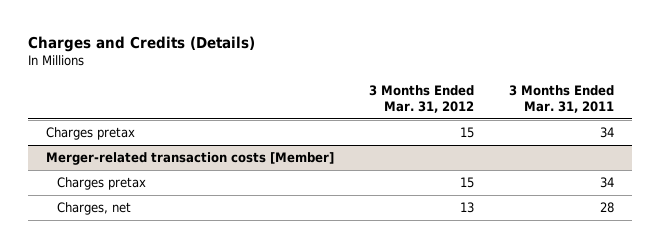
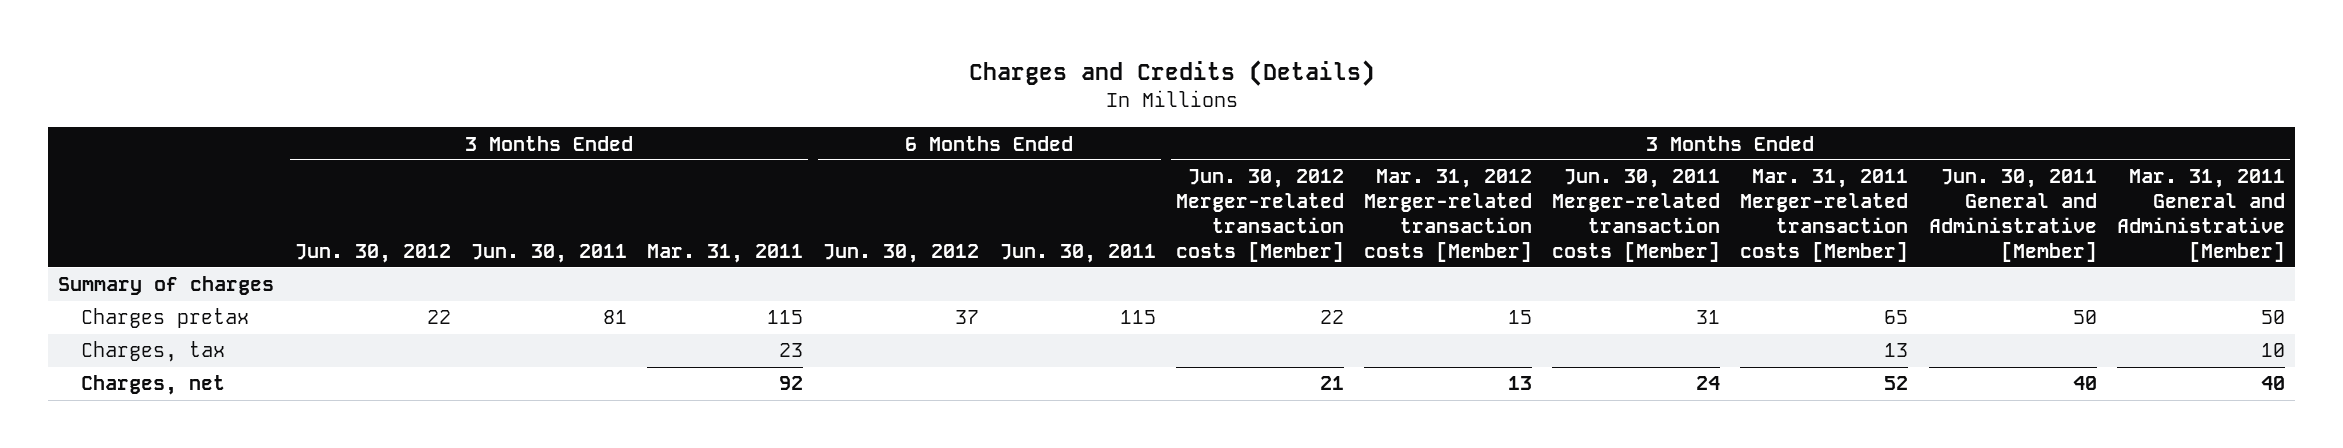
- | 3 Months Ended Mar. 31, 2012 | 3 Months Ended Mar. 31, 2011
+ | 3 Months Ended Jun. 30, 2012 | 3 Months Ended Jun. 30, 2011 | 3 Months Ended Mar. 31, 2011 | 6 Months Ended Jun. 30, 2012 | 6 Months Ended Jun. 30, 2011 | 3 Months Ended Jun. 30, 2012 Merger-related transaction costs [Member] | 3 Months Ended Mar. 31, 2012 Merger-related transaction costs [Member] | 3 Months Ended Jun. 30, 2011 Merger-related transaction costs [Member] | 3 Months Ended Mar. 31, 2011 Merger-related transaction costs [Member] | 3 Months Ended Jun. 30, 2011 General and Administrative [Member] | 3 Months Ended Mar. 31, 2011 General and Administrative [Member]
- Charges pretax | 15 | 34
- Merger-related transaction costs [Member]
- Charges pretax | 15 | 34
- Charges, net | 13 | 28
+ Summary of charges
+ Charges pretax | 22 | 81 | 115 | 37 | 115 | 22 | 15 | 31 | 65 | 50 | 50
+ Charges, tax | | | 23 | | | | | | 13 | | 10
+ Charges, net | | | 92 | | | 21 | 13 | 24 | 52 | 40 | 40

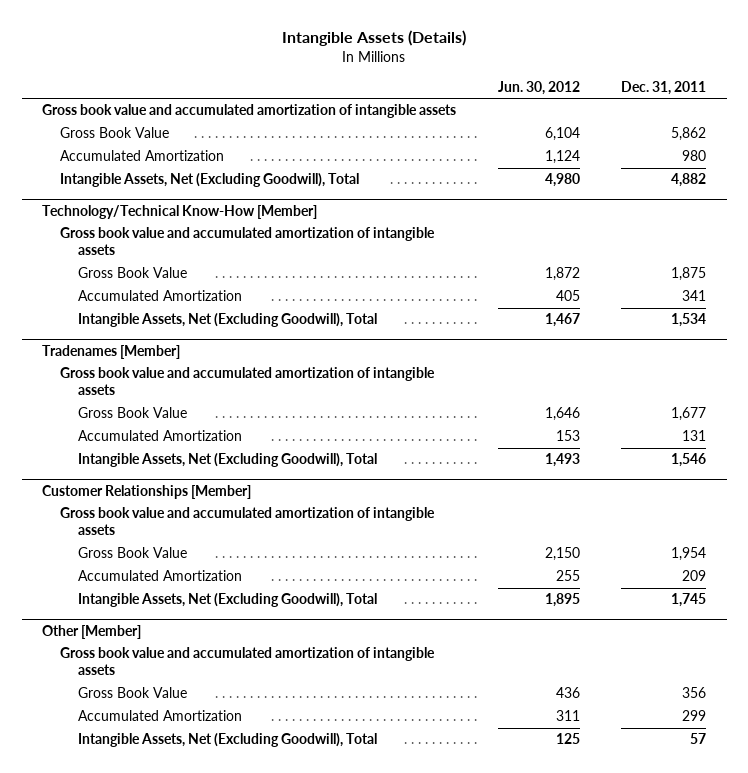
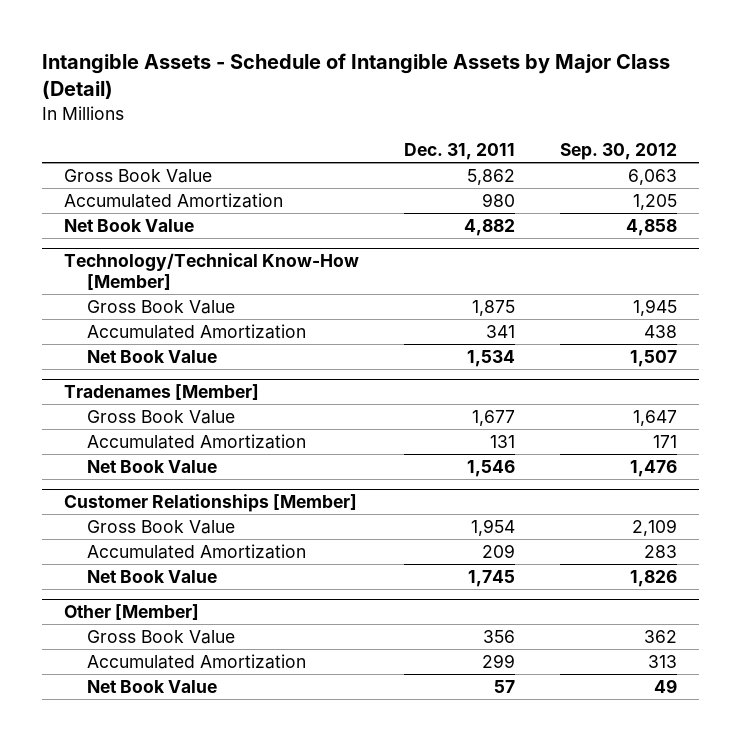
- Intangible Assets (Details)
+ Intangible Assets - Schedule of Intangible Assets by Major Class (Detail)
- | Jun. 30, 2012 | Dec. 31, 2011
+ | Dec. 31, 2011 | Sep. 30, 2012
- Gross book value and accumulated amortization of intangible assets
- Intangible Assets, Net (Excluding Goodwill), Total | 4,980 | 4,882
+ Net Book Value | 4,882 | 4,858
@ Technology/Technical Know-How [Member]
- Gross book value and accumulated amortization of intangible assets
- Intangible Assets, Net (Excluding Goodwill), Total | 1,467 | 1,534
+ Net Book Value | 1,534 | 1,507
@ Tradenames [Member]
- Gross book value and accumulated amortization of intangible assets
- Intangible Assets, Net (Excluding Goodwill), Total | 1,493 | 1,546
+ Net Book Value | 1,546 | 1,476
@ Customer Relationships [Member]
- Gross book value and accumulated amortization of intangible assets
- Intangible Assets, Net (Excluding Goodwill), Total | 1,895 | 1,745
+ Net Book Value | 1,745 | 1,826
@ Other [Member]
- Gross book value and accumulated amortization of intangible assets
- Intangible Assets, Net (Excluding Goodwill), Total | 125 | 57
+ Net Book Value | 57 | 49

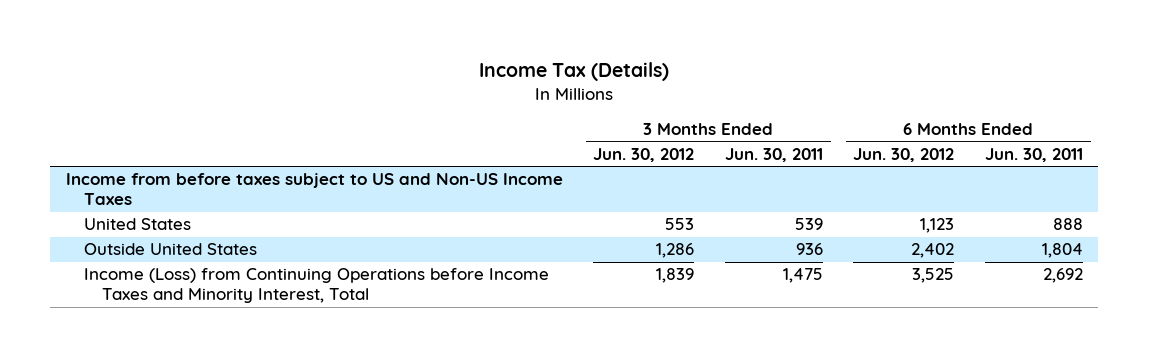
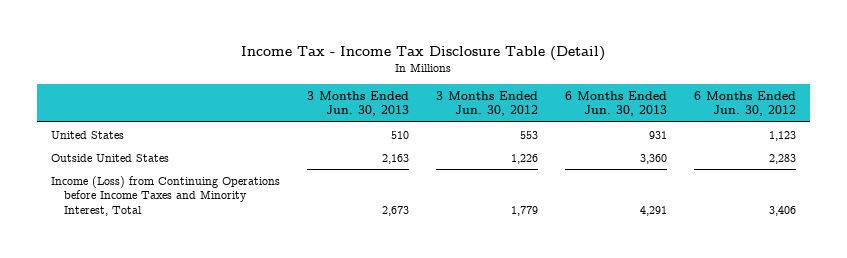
- Income Tax (Details)
+ Income Tax - Income Tax Disclosure Table (Detail)
- | 3 Months Ended Jun. 30, 2012 | 3 Months Ended Jun. 30, 2011 | 6 Months Ended Jun. 30, 2012 | 6 Months Ended Jun. 30, 2011
+ | 3 Months Ended Jun. 30, 2013 | 3 Months Ended Jun. 30, 2012 | 6 Months Ended Jun. 30, 2013 | 6 Months Ended Jun. 30, 2012
- Income from before taxes subject to US and Non-US Income Taxes
- Outside United States | 1,286 | 936 | 2,402 | 1,804
- Income (Loss) from Continuing Operations before Income Taxes and Minority Interest, Total | 1,839 | 1,475 | 3,525 | 2,692
+ Outside United States | 2,163 | 1,226 | 3,360 | 2,283
+ Income (Loss) from Continuing Operations before Income Taxes and Minority Interest, Total | 2,673 | 1,779 | 4,291 | 3,406

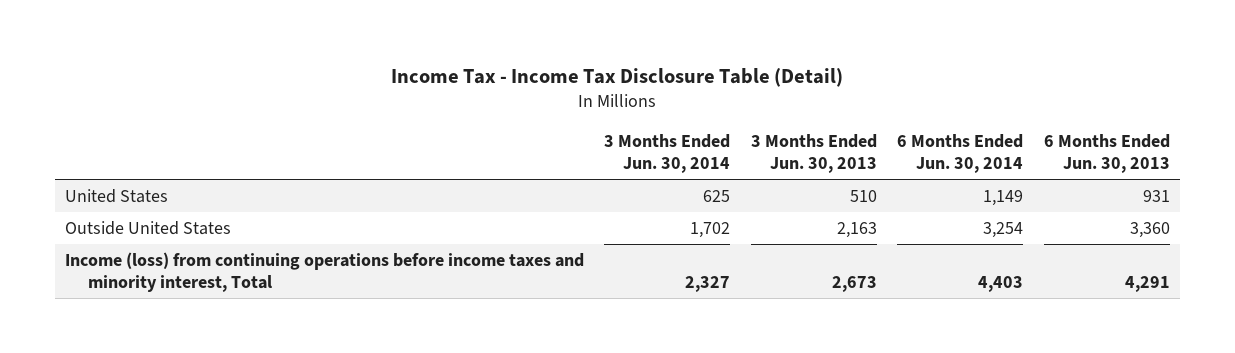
- | 3 Months Ended Jun. 30, 2013 | 3 Months Ended Jun. 30, 2012 | 6 Months Ended Jun. 30, 2013 | 6 Months Ended Jun. 30, 2012
+ | 3 Months Ended Jun. 30, 2014 | 3 Months Ended Jun. 30, 2013 | 6 Months Ended Jun. 30, 2014 | 6 Months Ended Jun. 30, 2013
- Income (Loss) from Continuing Operations before Income Taxes and Minority Interest, Total | 2,673 | 1,779 | 4,291 | 3,406
+ Income (loss) from continuing operations before income taxes and minority interest, Total | 2,327 | 2,673 | 4,403 | 4,291

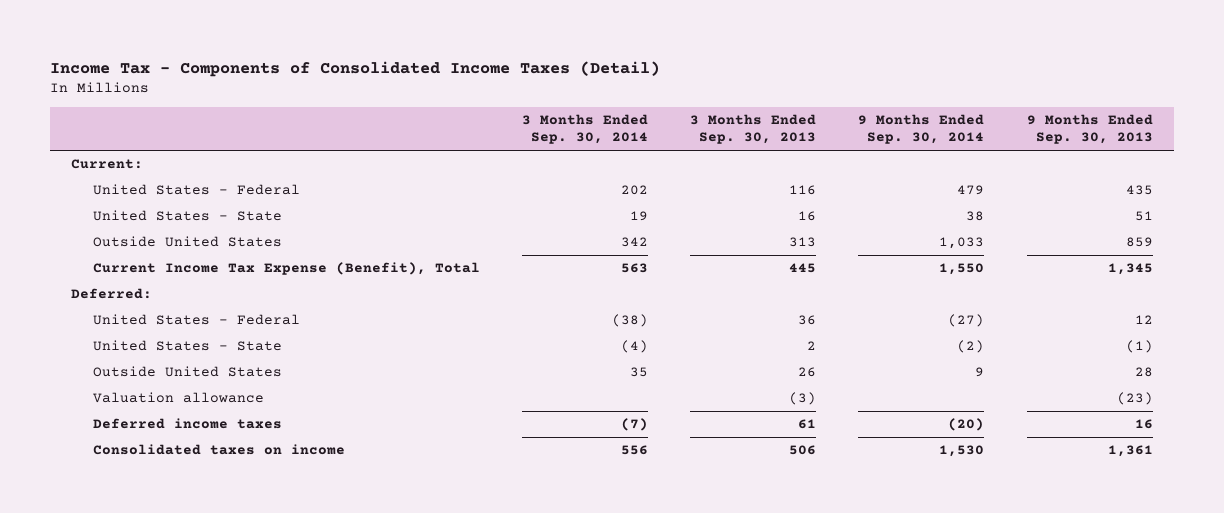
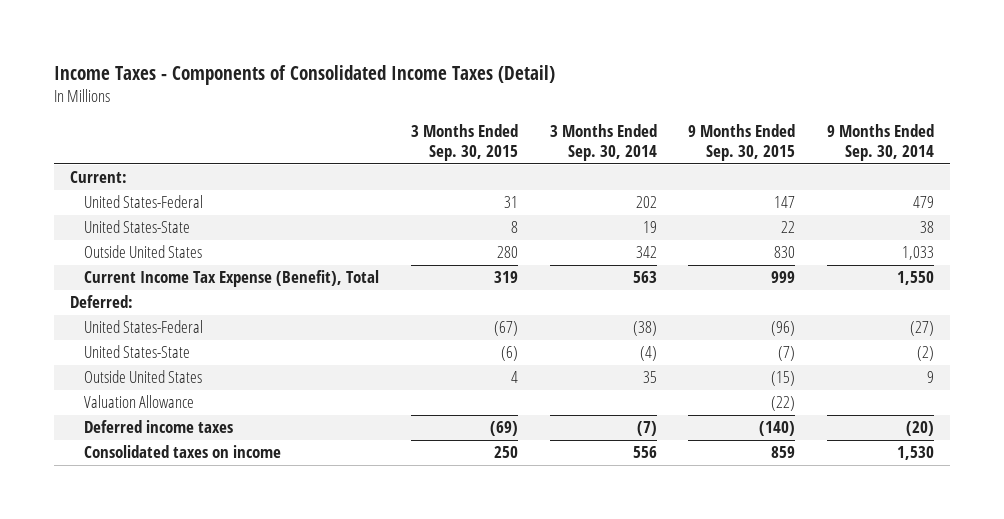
- Income Tax - Components of Consolidated Income Taxes (Detail)
+ Income Taxes - Components of Consolidated Income Taxes (Detail)
- | 3 Months Ended Sep. 30, 2014 | 3 Months Ended Sep. 30, 2013 | 9 Months Ended Sep. 30, 2014 | 9 Months Ended Sep. 30, 2013
+ | 3 Months Ended Sep. 30, 2015 | 3 Months Ended Sep. 30, 2014 | 9 Months Ended Sep. 30, 2015 | 9 Months Ended Sep. 30, 2014
- United States - Federal | 202 | 116 | 479 | 435
- United States - State | 19 | 16 | 38 | 51
+ United States-Federal | 31 | 202 | 147 | 479
+ United States-State | 8 | 19 | 22 | 38
- United States - Federal | (38) | 36 | (27) | 12
- United States - State | (4) | 2 | (2) | (1)
+ United States-Federal | (67) | (38) | (96) | (27)
+ United States-State | (6) | (4) | (7) | (2)
- Valuation allowance | | (3) | | (23)
+ Valuation Allowance | | | (22) |

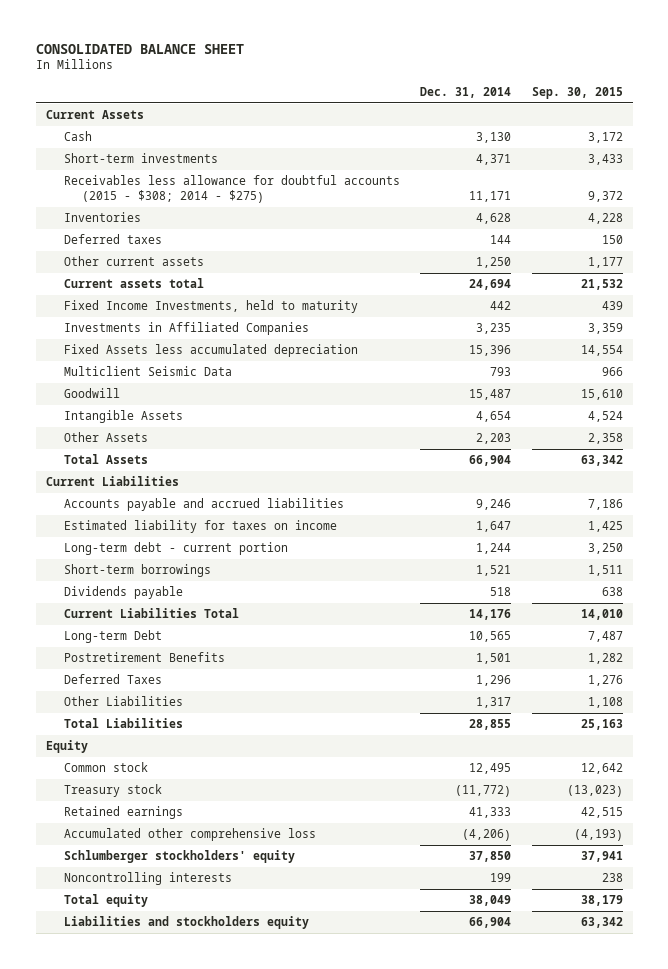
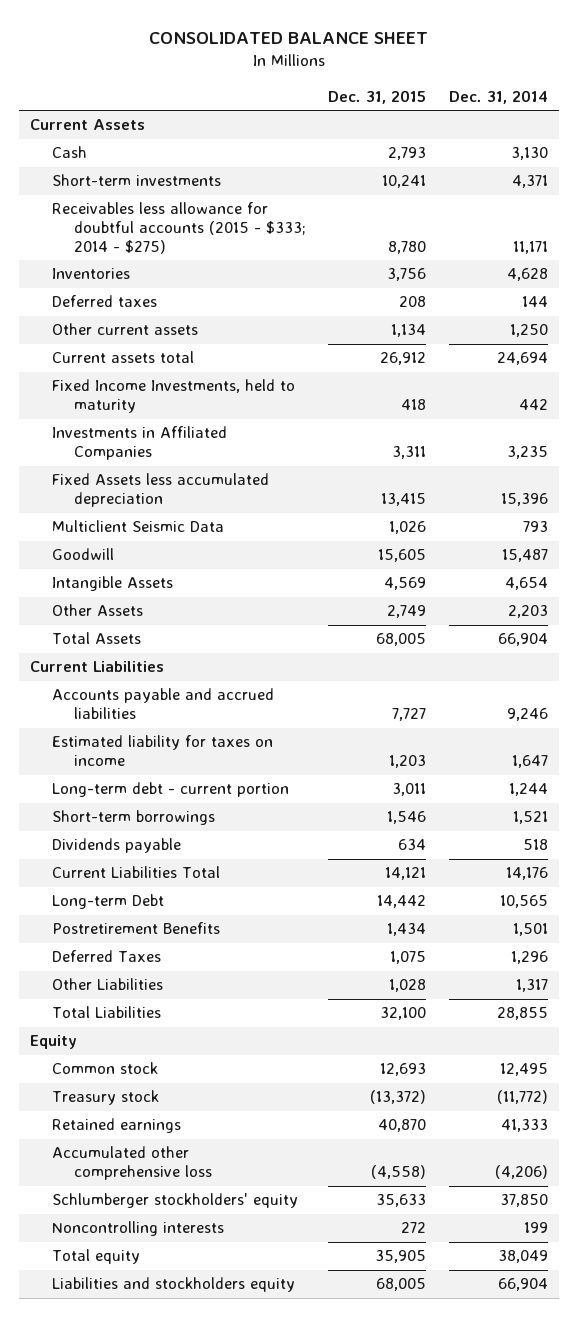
- | Dec. 31, 2014 | Sep. 30, 2015
+ | Dec. 31, 2015 | Dec. 31, 2014
- Receivables less allowance for doubtful accounts (2015 - $308; 2014 - $275) | 11,171 | 9,372
+ Receivables less allowance for doubtful accounts (2015 - $333; 2014 - $275) | 8,780 | 11,171

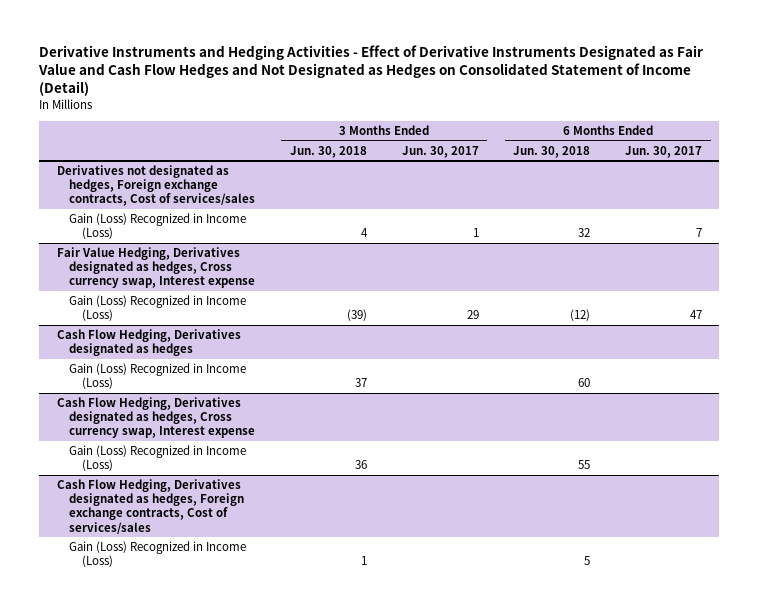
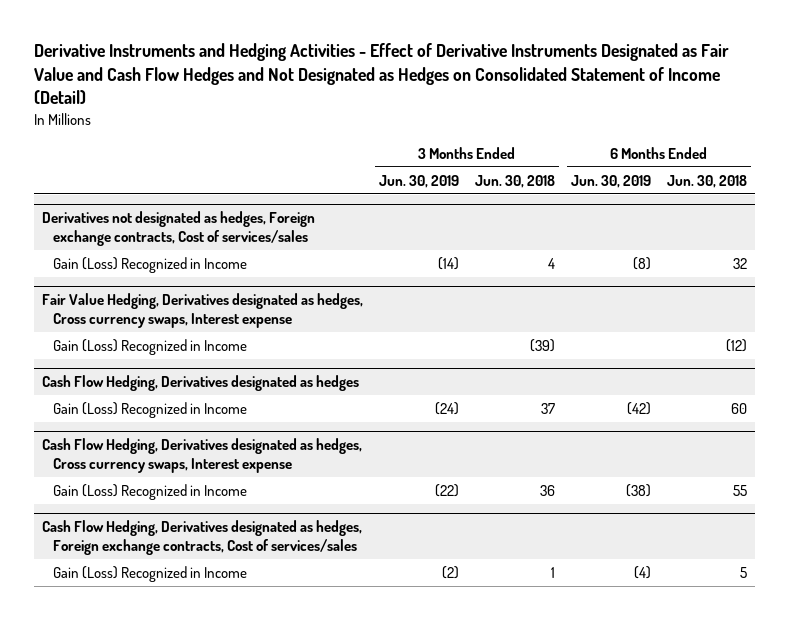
- | 3 Months Ended Jun. 30, 2018 | 3 Months Ended Jun. 30, 2017 | 6 Months Ended Jun. 30, 2018 | 6 Months Ended Jun. 30, 2017
+ | 3 Months Ended Jun. 30, 2019 | 3 Months Ended Jun. 30, 2018 | 6 Months Ended Jun. 30, 2019 | 6 Months Ended Jun. 30, 2018
@ Derivatives not designated as hedges, Foreign exchange contracts, Cost of services/sales
- Gain (Loss) Recognized in Income (Loss) | 4 | 1 | 32 | 7
- Fair Value Hedging, Derivatives designated as hedges, Cross currency swap, Interest expense
- Gain (Loss) Recognized in Income (Loss) | (39) | 29 | (12) | 47
@ Derivatives not designated as hedges, Foreign exchange contracts, Cost of services/sales
+ Gain (Loss) Recognized in Income | (14) | 4 | (8) | 32
+ Fair Value Hedging, Derivatives designated as hedges, Cross currency swaps, Interest expense
+ Gain (Loss) Recognized in Income | | (39) | | (12)
@ Cash Flow Hedging, Derivatives designated as hedges
- Gain (Loss) Recognized in Income (Loss) | 37 | | 60 |
- Cash Flow Hedging, Derivatives designated as hedges, Cross currency swap, Interest expense
- Gain (Loss) Recognized in Income (Loss) | 36 | | 55 |
@ Cash Flow Hedging, Derivatives designated as hedges
+ Gain (Loss) Recognized in Income | (24) | 37 | (42) | 60
+ Cash Flow Hedging, Derivatives designated as hedges, Cross currency swaps, Interest expense
+ Gain (Loss) Recognized in Income | (22) | 36 | (38) | 55
@ Cash Flow Hedging, Derivatives designated as hedges, Foreign exchange contracts, Cost of services/sales
- Gain (Loss) Recognized in Income (Loss) | 1 | | 5 |
+ Gain (Loss) Recognized in Income | (2) | 1 | (4) | 5

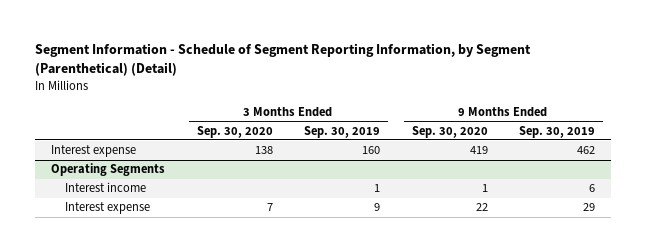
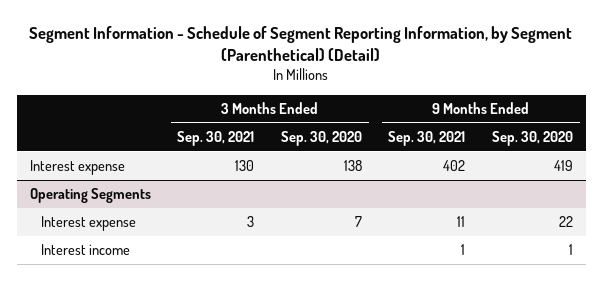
- | 3 Months Ended Sep. 30, 2020 | 3 Months Ended Sep. 30, 2019 | 9 Months Ended Sep. 30, 2020 | 9 Months Ended Sep. 30, 2019
+ | 3 Months Ended Sep. 30, 2021 | 3 Months Ended Sep. 30, 2020 | 9 Months Ended Sep. 30, 2021 | 9 Months Ended Sep. 30, 2020
@ Operating Segments
moved down: Interest income | | | 1 | 1

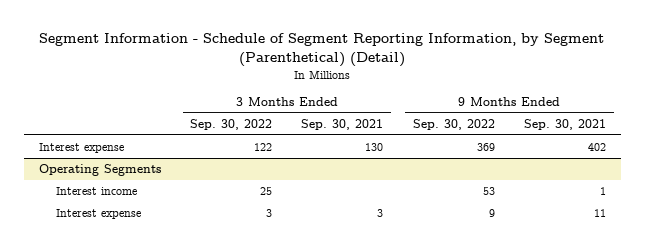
- | 3 Months Ended Sep. 30, 2021 | 3 Months Ended Sep. 30, 2020 | 9 Months Ended Sep. 30, 2021 | 9 Months Ended Sep. 30, 2020
+ | 3 Months Ended Sep. 30, 2022 | 3 Months Ended Sep. 30, 2021 | 9 Months Ended Sep. 30, 2022 | 9 Months Ended Sep. 30, 2021
@ Operating Segments
moved down: Interest expense | 3 | 3 | 9 | 11

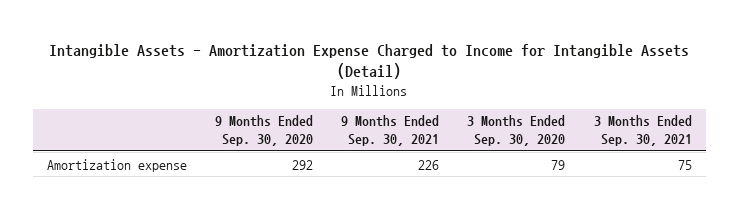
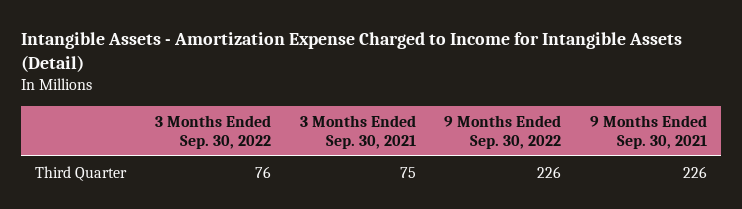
- | 9 Months Ended Sep. 30, 2020 | 9 Months Ended Sep. 30, 2021 | 3 Months Ended Sep. 30, 2020 | 3 Months Ended Sep. 30, 2021
+ | 3 Months Ended Sep. 30, 2022 | 3 Months Ended Sep. 30, 2021 | 9 Months Ended Sep. 30, 2022 | 9 Months Ended Sep. 30, 2021
- Amortization expense | 292 | 226 | 79 | 75
+ Third Quarter | 76 | 75 | 226 | 226

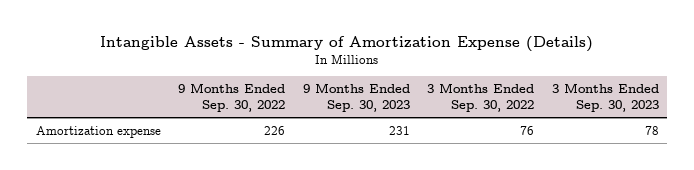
- Intangible Assets - Amortization Expense Charged to Income for Intangible Assets (Detail)
+ Intangible Assets - Summary of Amortization Expense (Details)
- | 3 Months Ended Sep. 30, 2022 | 3 Months Ended Sep. 30, 2021 | 9 Months Ended Sep. 30, 2022 | 9 Months Ended Sep. 30, 2021
+ | 9 Months Ended Sep. 30, 2022 | 9 Months Ended Sep. 30, 2023 | 3 Months Ended Sep. 30, 2022 | 3 Months Ended Sep. 30, 2023
- Third Quarter | 76 | 75 | 226 | 226
+ Amortization expense | 226 | 231 | 76 | 78

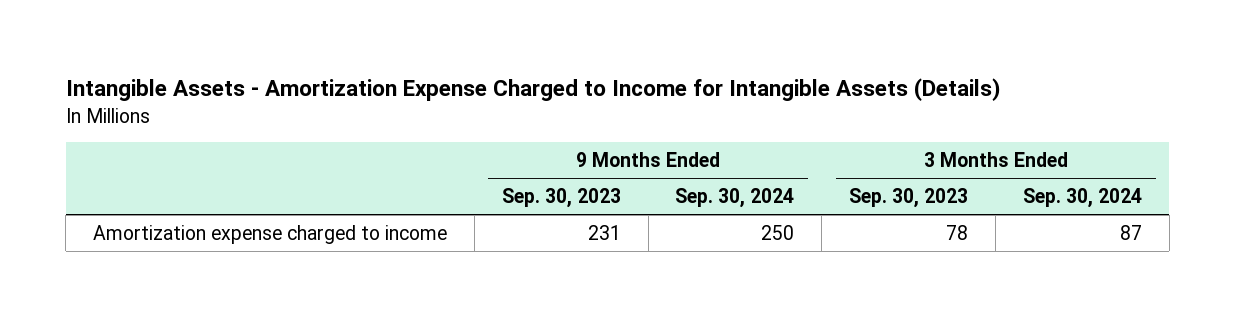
- Intangible Assets - Summary of Amortization Expense (Details)
+ Intangible Assets - Amortization Expense Charged to Income for Intangible Assets (Details)
- | 9 Months Ended Sep. 30, 2022 | 9 Months Ended Sep. 30, 2023 | 3 Months Ended Sep. 30, 2022 | 3 Months Ended Sep. 30, 2023
+ | 9 Months Ended Sep. 30, 2023 | 9 Months Ended Sep. 30, 2024 | 3 Months Ended Sep. 30, 2023 | 3 Months Ended Sep. 30, 2024
- Amortization expense | 226 | 231 | 76 | 78
+ Amortization expense charged to income | 231 | 250 | 78 | 87

